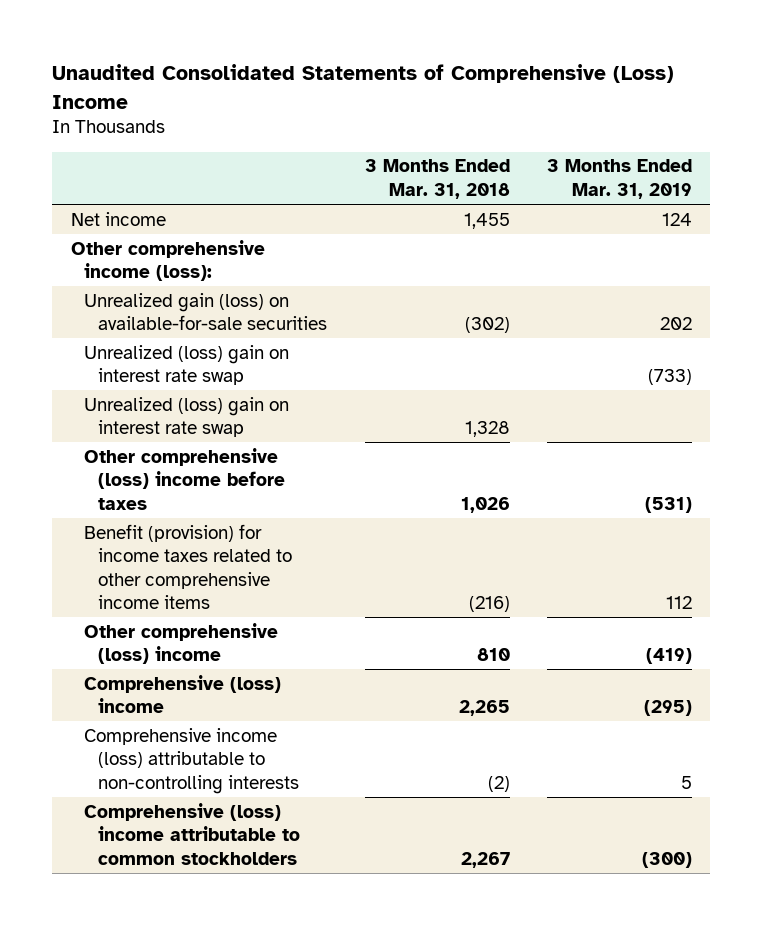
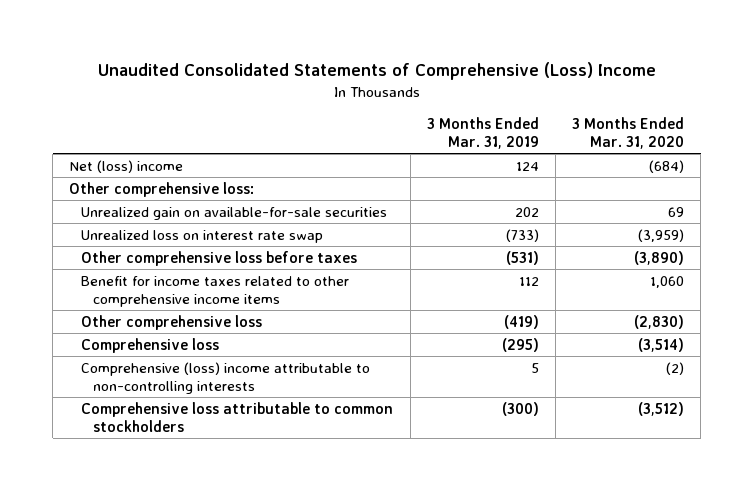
- | 3 Months Ended Mar. 31, 2018 | 3 Months Ended Mar. 31, 2019
+ | 3 Months Ended Mar. 31, 2019 | 3 Months Ended Mar. 31, 2020
- Net income | 1,455 | 124
- Other comprehensive income (loss):
- Unrealized gain (loss) on available-for-sale securities | (302) | 202
- Unrealized (loss) gain on interest rate swap | | (733)
- Unrealized (loss) gain on interest rate swap | 1,328 |
- Other comprehensive (loss) income before taxes | 1,026 | (531)
- Benefit (provision) for income taxes related to other comprehensive income items | (216) | 112
- Other comprehensive (loss) income | 810 | (419)
- Comprehensive (loss) income | 2,265 | (295)
- Comprehensive income (loss) attributable to non-controlling interests | (2) | 5
- Comprehensive (loss) income attributable to common stockholders | 2,267 | (300)
+ Net (loss) income | 124 | (684)
+ Other comprehensive loss:
+ Unrealized gain on available-for-sale securities | 202 | 69
+ Unrealized loss on interest rate swap | (733) | (3,959)
+ Other comprehensive loss before taxes | (531) | (3,890)
+ Benefit for income taxes related to other comprehensive income items | 112 | 1,060
+ Other comprehensive loss | (419) | (2,830)
+ Comprehensive loss | (295) | (3,514)
+ Comprehensive (loss) income attributable to non-controlling interests | 5 | (2)
+ Comprehensive loss attributable to common stockholders | (300) | (3,512)

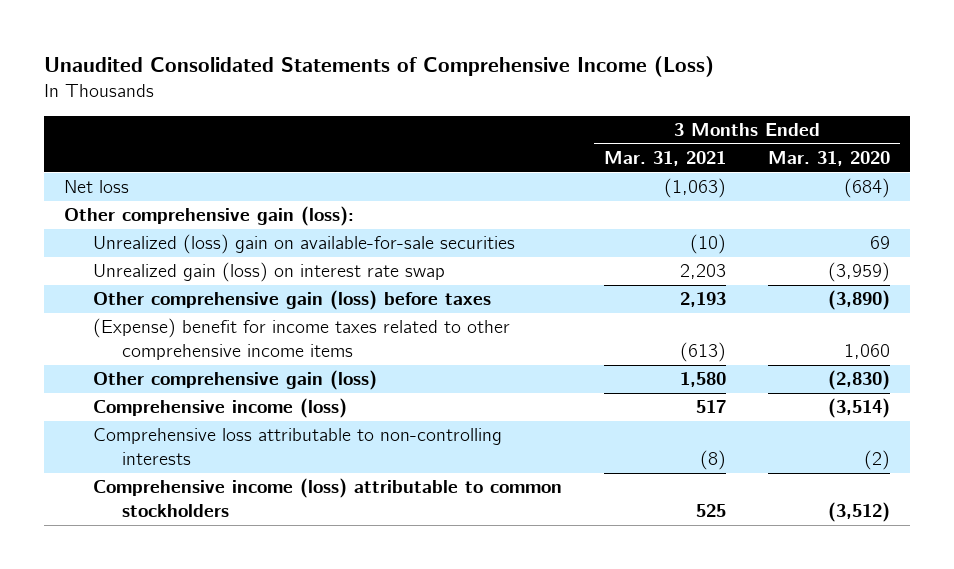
- Unaudited Consolidated Statements of Comprehensive (Loss) Income
+ Unaudited Consolidated Statements of Comprehensive Income (Loss)
- | 3 Months Ended Mar. 31, 2019 | 3 Months Ended Mar. 31, 2020
+ | 3 Months Ended Mar. 31, 2021 | 3 Months Ended Mar. 31, 2020
- Net (loss) income | 124 | (684)
- Other comprehensive loss:
- Unrealized gain on available-for-sale securities | 202 | 69
- Unrealized loss on interest rate swap | (733) | (3,959)
- Other comprehensive loss before taxes | (531) | (3,890)
- Benefit for income taxes related to other comprehensive income items | 112 | 1,060
- Other comprehensive loss | (419) | (2,830)
- Comprehensive loss | (295) | (3,514)
- Comprehensive (loss) income attributable to non-controlling interests | 5 | (2)
- Comprehensive loss attributable to common stockholders | (300) | (3,512)
+ Net loss | (1,063) | (684)
+ Other comprehensive gain (loss):
+ Unrealized (loss) gain on available-for-sale securities | (10) | 69
+ Unrealized gain (loss) on interest rate swap | 2,203 | (3,959)
+ Other comprehensive gain (loss) before taxes | 2,193 | (3,890)
+ (Expense) benefit for income taxes related to other comprehensive income items | (613) | 1,060
+ Other comprehensive gain (loss) | 1,580 | (2,830)
+ Comprehensive income (loss) | 517 | (3,514)
+ Comprehensive loss attributable to non-controlling interests | (8) | (2)
+ Comprehensive income (loss) attributable to common stockholders | 525 | (3,512)

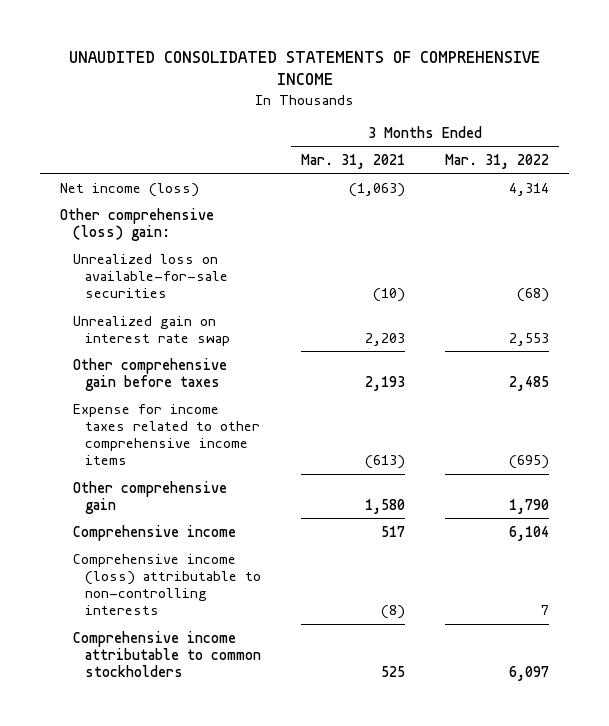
- Unaudited Consolidated Statements of Comprehensive Income (Loss)
+ UNAUDITED CONSOLIDATED STATEMENTS OF COMPREHENSIVE INCOME
- | 3 Months Ended Mar. 31, 2021 | 3 Months Ended Mar. 31, 2020
+ | 3 Months Ended Mar. 31, 2021 | 3 Months Ended Mar. 31, 2022
- Net loss | (1,063) | (684)
- Other comprehensive gain (loss):
- Unrealized (loss) gain on available-for-sale securities | (10) | 69
- Unrealized gain (loss) on interest rate swap | 2,203 | (3,959)
- Other comprehensive gain (loss) before taxes | 2,193 | (3,890)
- (Expense) benefit for income taxes related to other comprehensive income items | (613) | 1,060
- Other comprehensive gain (loss) | 1,580 | (2,830)
- Comprehensive income (loss) | 517 | (3,514)
- Comprehensive loss attributable to non-controlling interests | (8) | (2)
- Comprehensive income (loss) attributable to common stockholders | 525 | (3,512)
+ Net income (loss) | (1,063) | 4,314
+ Other comprehensive (loss) gain:
+ Unrealized loss on available-for-sale securities | (10) | (68)
+ Unrealized gain on interest rate swap | 2,203 | 2,553
+ Other comprehensive gain before taxes | 2,193 | 2,485
+ Expense for income taxes related to other comprehensive income items | (613) | (695)
+ Other comprehensive gain | 1,580 | 1,790
+ Comprehensive income | 517 | 6,104
+ Comprehensive income (loss) attributable to non-controlling interests | (8) | 7
+ Comprehensive income attributable to common stockholders | 525 | 6,097

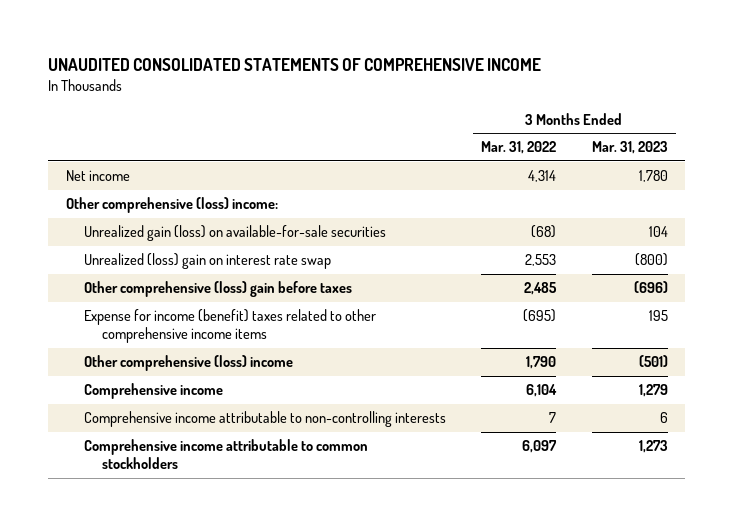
- | 3 Months Ended Mar. 31, 2021 | 3 Months Ended Mar. 31, 2022
+ | 3 Months Ended Mar. 31, 2022 | 3 Months Ended Mar. 31, 2023
- Net income (loss) | (1,063) | 4,314
- Other comprehensive (loss) gain:
- Unrealized loss on available-for-sale securities | (10) | (68)
- Unrealized gain on interest rate swap | 2,203 | 2,553
- Other comprehensive gain before taxes | 2,193 | 2,485
- Expense for income taxes related to other comprehensive income items | (613) | (695)
- Other comprehensive gain | 1,580 | 1,790
+ Net income | 4,314 | 1,780
+ Other comprehensive (loss) income:
+ Unrealized gain (loss) on available-for-sale securities | (68) | 104
+ Unrealized (loss) gain on interest rate swap | 2,553 | (800)
+ Other comprehensive (loss) gain before taxes | 2,485 | (696)
+ Expense for income (benefit) taxes related to other comprehensive income items | (695) | 195
+ Other comprehensive (loss) income | 1,790 | (501)
- Comprehensive income (loss) attributable to non-controlling interests | (8) | 7
+ Comprehensive income attributable to non-controlling interests | 7 | 6

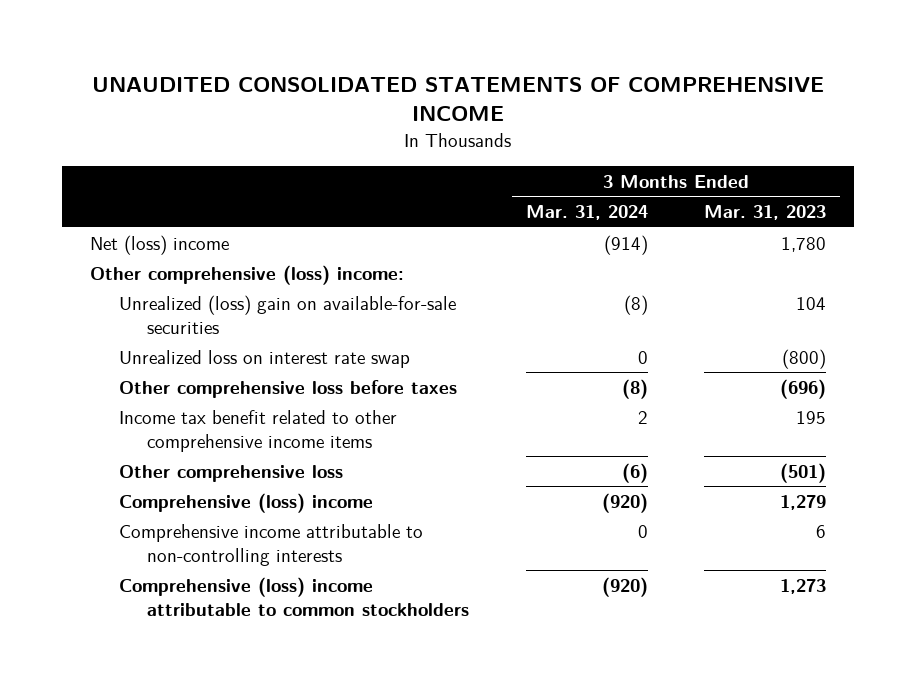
- | 3 Months Ended Mar. 31, 2022 | 3 Months Ended Mar. 31, 2023
+ | 3 Months Ended Mar. 31, 2024 | 3 Months Ended Mar. 31, 2023
- Net income | 4,314 | 1,780
+ Net (loss) income | (914) | 1,780
- Unrealized gain (loss) on available-for-sale securities | (68) | 104
- Unrealized (loss) gain on interest rate swap | 2,553 | (800)
- Other comprehensive (loss) gain before taxes | 2,485 | (696)
- Expense for income (benefit) taxes related to other comprehensive income items | (695) | 195
- Other comprehensive (loss) income | 1,790 | (501)
- Comprehensive income | 6,104 | 1,279
+ Unrealized (loss) gain on available-for-sale securities | (8) | 104
+ Unrealized loss on interest rate swap | 0 | (800)
+ Other comprehensive loss before taxes | (8) | (696)
+ Income tax benefit related to other comprehensive income items | 2 | 195
+ Other comprehensive loss | (6) | (501)
+ Comprehensive (loss) income | (920) | 1,279
- Comprehensive income attributable to common stockholders | 6,097 | 1,273
+ Comprehensive (loss) income attributable to common stockholders | (920) | 1,273

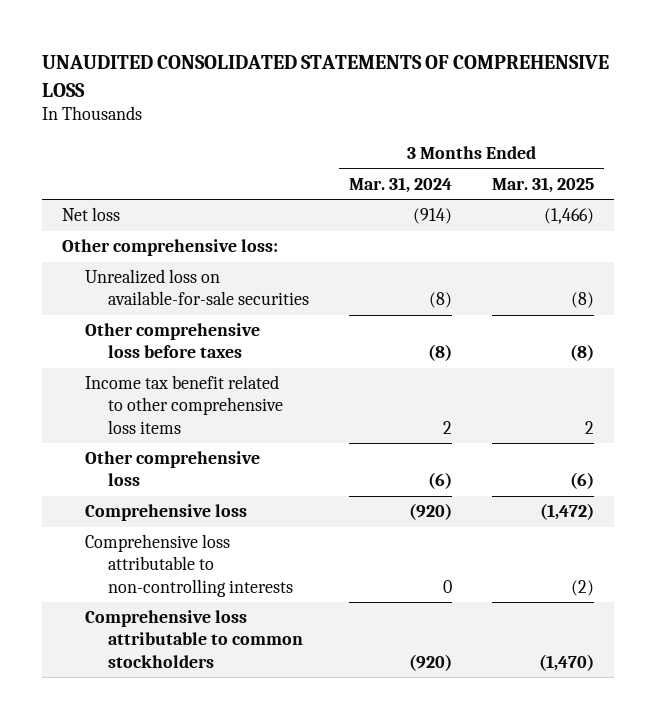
- UNAUDITED CONSOLIDATED STATEMENTS OF COMPREHENSIVE INCOME
+ UNAUDITED CONSOLIDATED STATEMENTS OF COMPREHENSIVE LOSS
- | 3 Months Ended Mar. 31, 2024 | 3 Months Ended Mar. 31, 2023
+ | 3 Months Ended Mar. 31, 2024 | 3 Months Ended Mar. 31, 2025
- Net (loss) income | (914) | 1,780
- Other comprehensive (loss) income:
- Unrealized (loss) gain on available-for-sale securities | (8) | 104
- Unrealized loss on interest rate swap | 0 | (800)
+ Net loss | (914) | (1,466)
+ Other comprehensive loss:
+ Unrealized loss on available-for-sale securities | (8) | (8)
- Income tax benefit related to other comprehensive income items | 2 | 195
+ Income tax benefit related to other comprehensive loss items | 2 | 2
- Comprehensive (loss) income | (920) | 1,279
- Comprehensive income attributable to non-controlling interests | 0 | 6
- Comprehensive (loss) income attributable to common stockholders | (920) | 1,273
+ Comprehensive loss | (920) | (1,472)
+ Comprehensive loss attributable to non-controlling interests | 0 | (2)
+ Comprehensive loss attributable to common stockholders | (920) | (1,470)

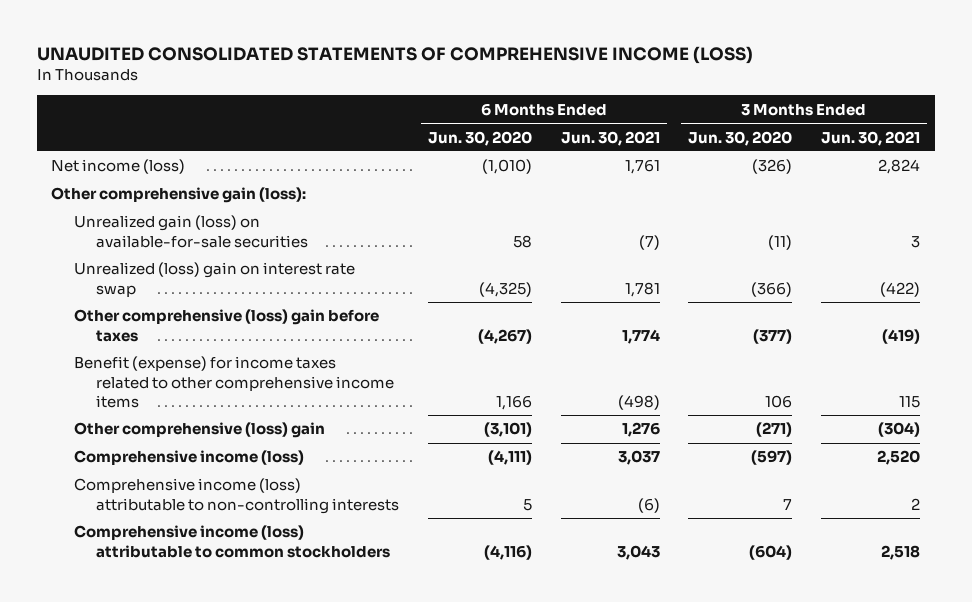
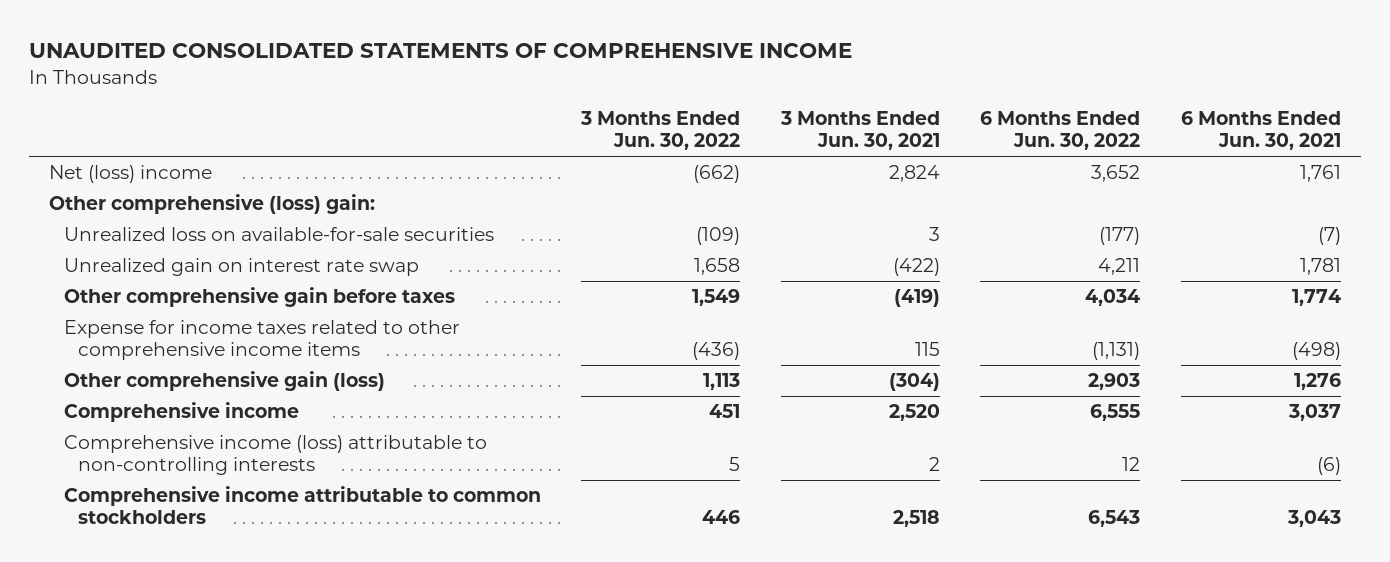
- UNAUDITED CONSOLIDATED STATEMENTS OF COMPREHENSIVE INCOME (LOSS)
+ UNAUDITED CONSOLIDATED STATEMENTS OF COMPREHENSIVE INCOME
- | 6 Months Ended Jun. 30, 2020 | 6 Months Ended Jun. 30, 2021 | 3 Months Ended Jun. 30, 2020 | 3 Months Ended Jun. 30, 2021
+ | 3 Months Ended Jun. 30, 2022 | 3 Months Ended Jun. 30, 2021 | 6 Months Ended Jun. 30, 2022 | 6 Months Ended Jun. 30, 2021
- Net income (loss) | (1,010) | 1,761 | (326) | 2,824
- Other comprehensive gain (loss):
- Unrealized gain (loss) on available-for-sale securities | 58 | (7) | (11) | 3
- Unrealized (loss) gain on interest rate swap | (4,325) | 1,781 | (366) | (422)
- Other comprehensive (loss) gain before taxes | (4,267) | 1,774 | (377) | (419)
- Benefit (expense) for income taxes related to other comprehensive income items | 1,166 | (498) | 106 | 115
- Other comprehensive (loss) gain | (3,101) | 1,276 | (271) | (304)
- Comprehensive income (loss) | (4,111) | 3,037 | (597) | 2,520
+ Net (loss) income | (662) | 2,824 | 3,652 | 1,761
+ Other comprehensive (loss) gain:
+ Unrealized loss on available-for-sale securities | (109) | 3 | (177) | (7)
+ Unrealized gain on interest rate swap | 1,658 | (422) | 4,211 | 1,781
+ Other comprehensive gain before taxes | 1,549 | (419) | 4,034 | 1,774
+ Expense for income taxes related to other comprehensive income items | (436) | 115 | (1,131) | (498)
+ Other comprehensive gain (loss) | 1,113 | (304) | 2,903 | 1,276
+ Comprehensive income | 451 | 2,520 | 6,555 | 3,037
- Comprehensive income (loss) attributable to common stockholders | (4,116) | 3,043 | (604) | 2,518
+ Comprehensive income attributable to common stockholders | 446 | 2,518 | 6,543 | 3,043

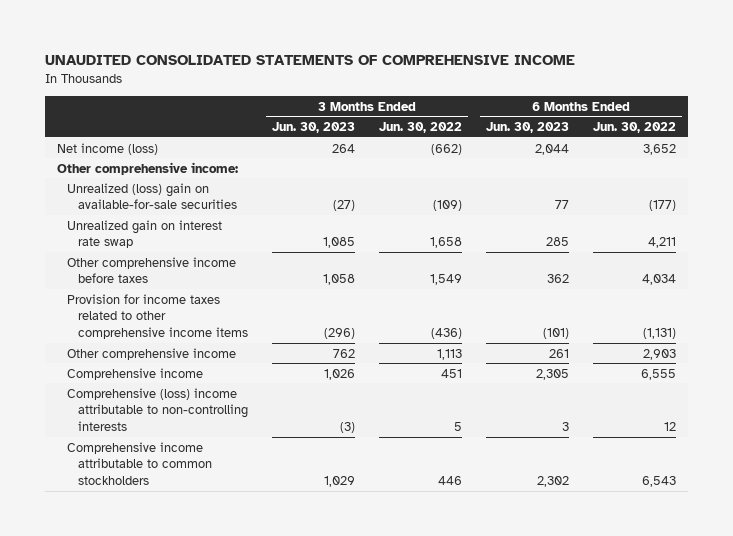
- | 3 Months Ended Jun. 30, 2022 | 3 Months Ended Jun. 30, 2021 | 6 Months Ended Jun. 30, 2022 | 6 Months Ended Jun. 30, 2021
+ | 3 Months Ended Jun. 30, 2023 | 3 Months Ended Jun. 30, 2022 | 6 Months Ended Jun. 30, 2023 | 6 Months Ended Jun. 30, 2022
- Net (loss) income | (662) | 2,824 | 3,652 | 1,761
- Other comprehensive (loss) gain:
- Unrealized loss on available-for-sale securities | (109) | 3 | (177) | (7)
+ Net income (loss) | 264 | (662) | 2,044 | 3,652
+ Other comprehensive income:
+ Unrealized (loss) gain on available-for-sale securities | (27) | (109) | 77 | (177)
- Other comprehensive gain before taxes | 1,549 | (419) | 4,034 | 1,774
- Expense for income taxes related to other comprehensive income items | (436) | 115 | (1,131) | (498)
- Other comprehensive gain (loss) | 1,113 | (304) | 2,903 | 1,276
+ Other comprehensive income before taxes | 1,058 | 1,549 | 362 | 4,034
+ Provision for income taxes related to other comprehensive income items | (296) | (436) | (101) | (1,131)
+ Other comprehensive income | 762 | 1,113 | 261 | 2,903
- Comprehensive income (loss) attributable to non-controlling interests | 5 | 2 | 12 | (6)
+ Comprehensive (loss) income attributable to non-controlling interests | (3) | 5 | 3 | 12

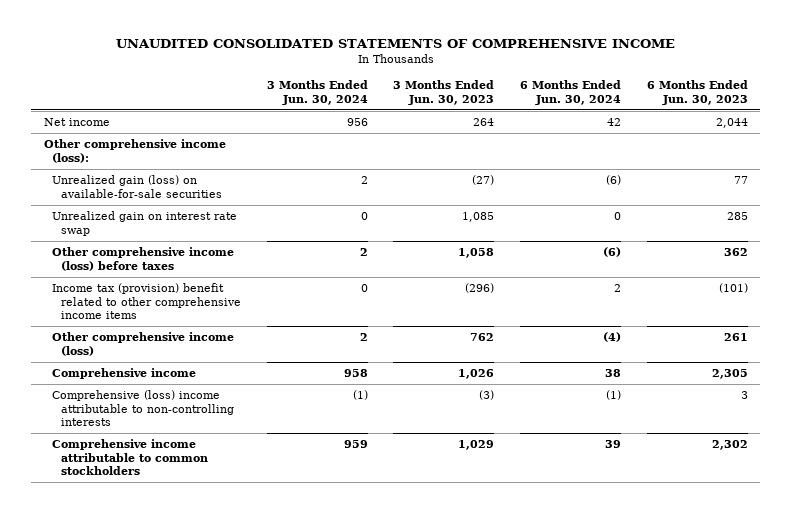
- | 3 Months Ended Jun. 30, 2023 | 3 Months Ended Jun. 30, 2022 | 6 Months Ended Jun. 30, 2023 | 6 Months Ended Jun. 30, 2022
+ | 3 Months Ended Jun. 30, 2024 | 3 Months Ended Jun. 30, 2023 | 6 Months Ended Jun. 30, 2024 | 6 Months Ended Jun. 30, 2023
- Net income (loss) | 264 | (662) | 2,044 | 3,652
- Other comprehensive income:
- Unrealized (loss) gain on available-for-sale securities | (27) | (109) | 77 | (177)
+ Net income | 956 | 264 | 42 | 2,044
+ Other comprehensive income (loss):
+ Unrealized gain (loss) on available-for-sale securities | 2 | (27) | (6) | 77
- Other comprehensive income before taxes | 1,058 | 1,549 | 362 | 4,034
- Provision for income taxes related to other comprehensive income items | (296) | (436) | (101) | (1,131)
- Other comprehensive income | 762 | 1,113 | 261 | 2,903
+ Other comprehensive income (loss) before taxes | 2 | 1,058 | (6) | 362
+ Income tax (provision) benefit related to other comprehensive income items | 0 | (296) | 2 | (101)
+ Other comprehensive income (loss) | 2 | 762 | (4) | 261

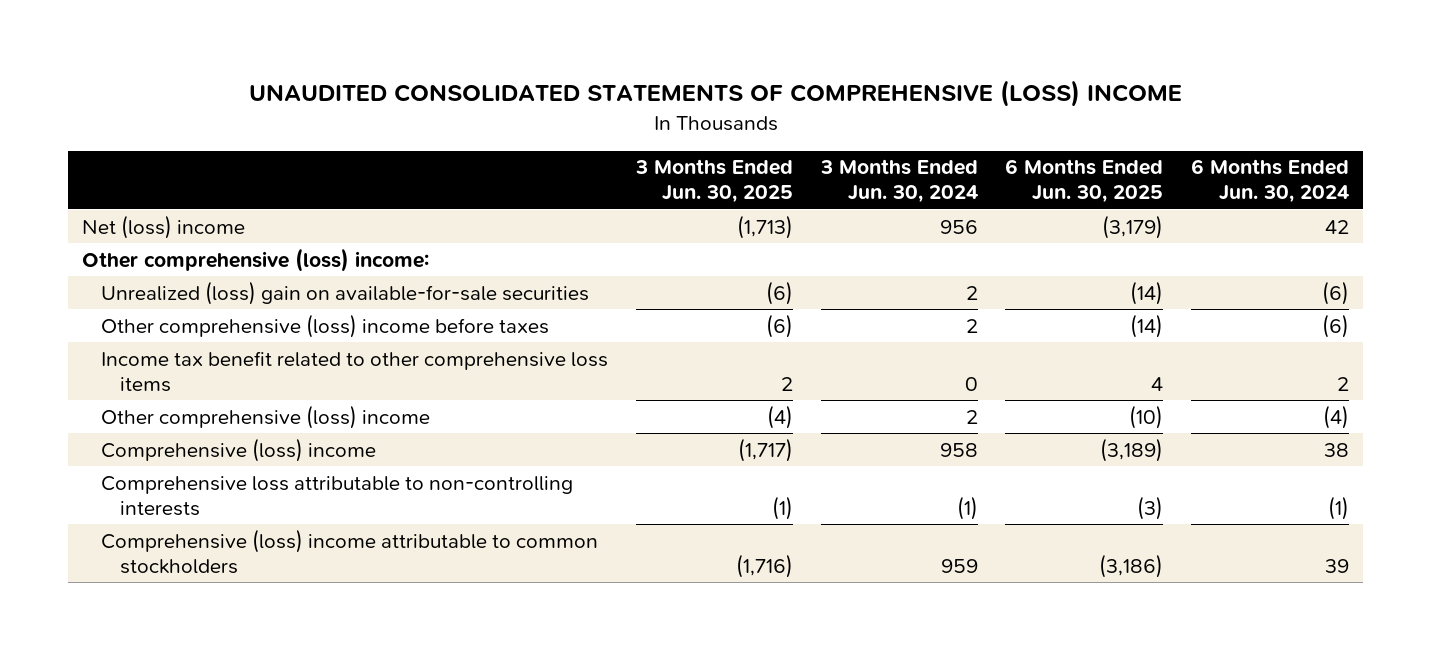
- UNAUDITED CONSOLIDATED STATEMENTS OF COMPREHENSIVE INCOME
+ UNAUDITED CONSOLIDATED STATEMENTS OF COMPREHENSIVE (LOSS) INCOME
- | 3 Months Ended Jun. 30, 2024 | 3 Months Ended Jun. 30, 2023 | 6 Months Ended Jun. 30, 2024 | 6 Months Ended Jun. 30, 2023
+ | 3 Months Ended Jun. 30, 2025 | 3 Months Ended Jun. 30, 2024 | 6 Months Ended Jun. 30, 2025 | 6 Months Ended Jun. 30, 2024
- Net income | 956 | 264 | 42 | 2,044
- Other comprehensive income (loss):
- Unrealized gain (loss) on available-for-sale securities | 2 | (27) | (6) | 77
- Unrealized gain on interest rate swap | 0 | 1,085 | 0 | 285
- Other comprehensive income (loss) before taxes | 2 | 1,058 | (6) | 362
- Income tax (provision) benefit related to other comprehensive income items | 0 | (296) | 2 | (101)
- Other comprehensive income (loss) | 2 | 762 | (4) | 261
- Comprehensive income | 958 | 1,026 | 38 | 2,305
- Comprehensive (loss) income attributable to non-controlling interests | (1) | (3) | (1) | 3
- Comprehensive income attributable to common stockholders | 959 | 1,029 | 39 | 2,302
+ Net (loss) income | (1,713) | 956 | (3,179) | 42
+ Other comprehensive (loss) income:
+ Unrealized (loss) gain on available-for-sale securities | (6) | 2 | (14) | (6)
+ Other comprehensive (loss) income before taxes | (6) | 2 | (14) | (6)
+ Income tax benefit related to other comprehensive loss items | 2 | 0 | 4 | 2
+ Other comprehensive (loss) income | (4) | 2 | (10) | (4)
+ Comprehensive (loss) income | (1,717) | 958 | (3,189) | 38
+ Comprehensive loss attributable to non-controlling interests | (1) | (1) | (3) | (1)
+ Comprehensive (loss) income attributable to common stockholders | (1,716) | 959 | (3,186) | 39

